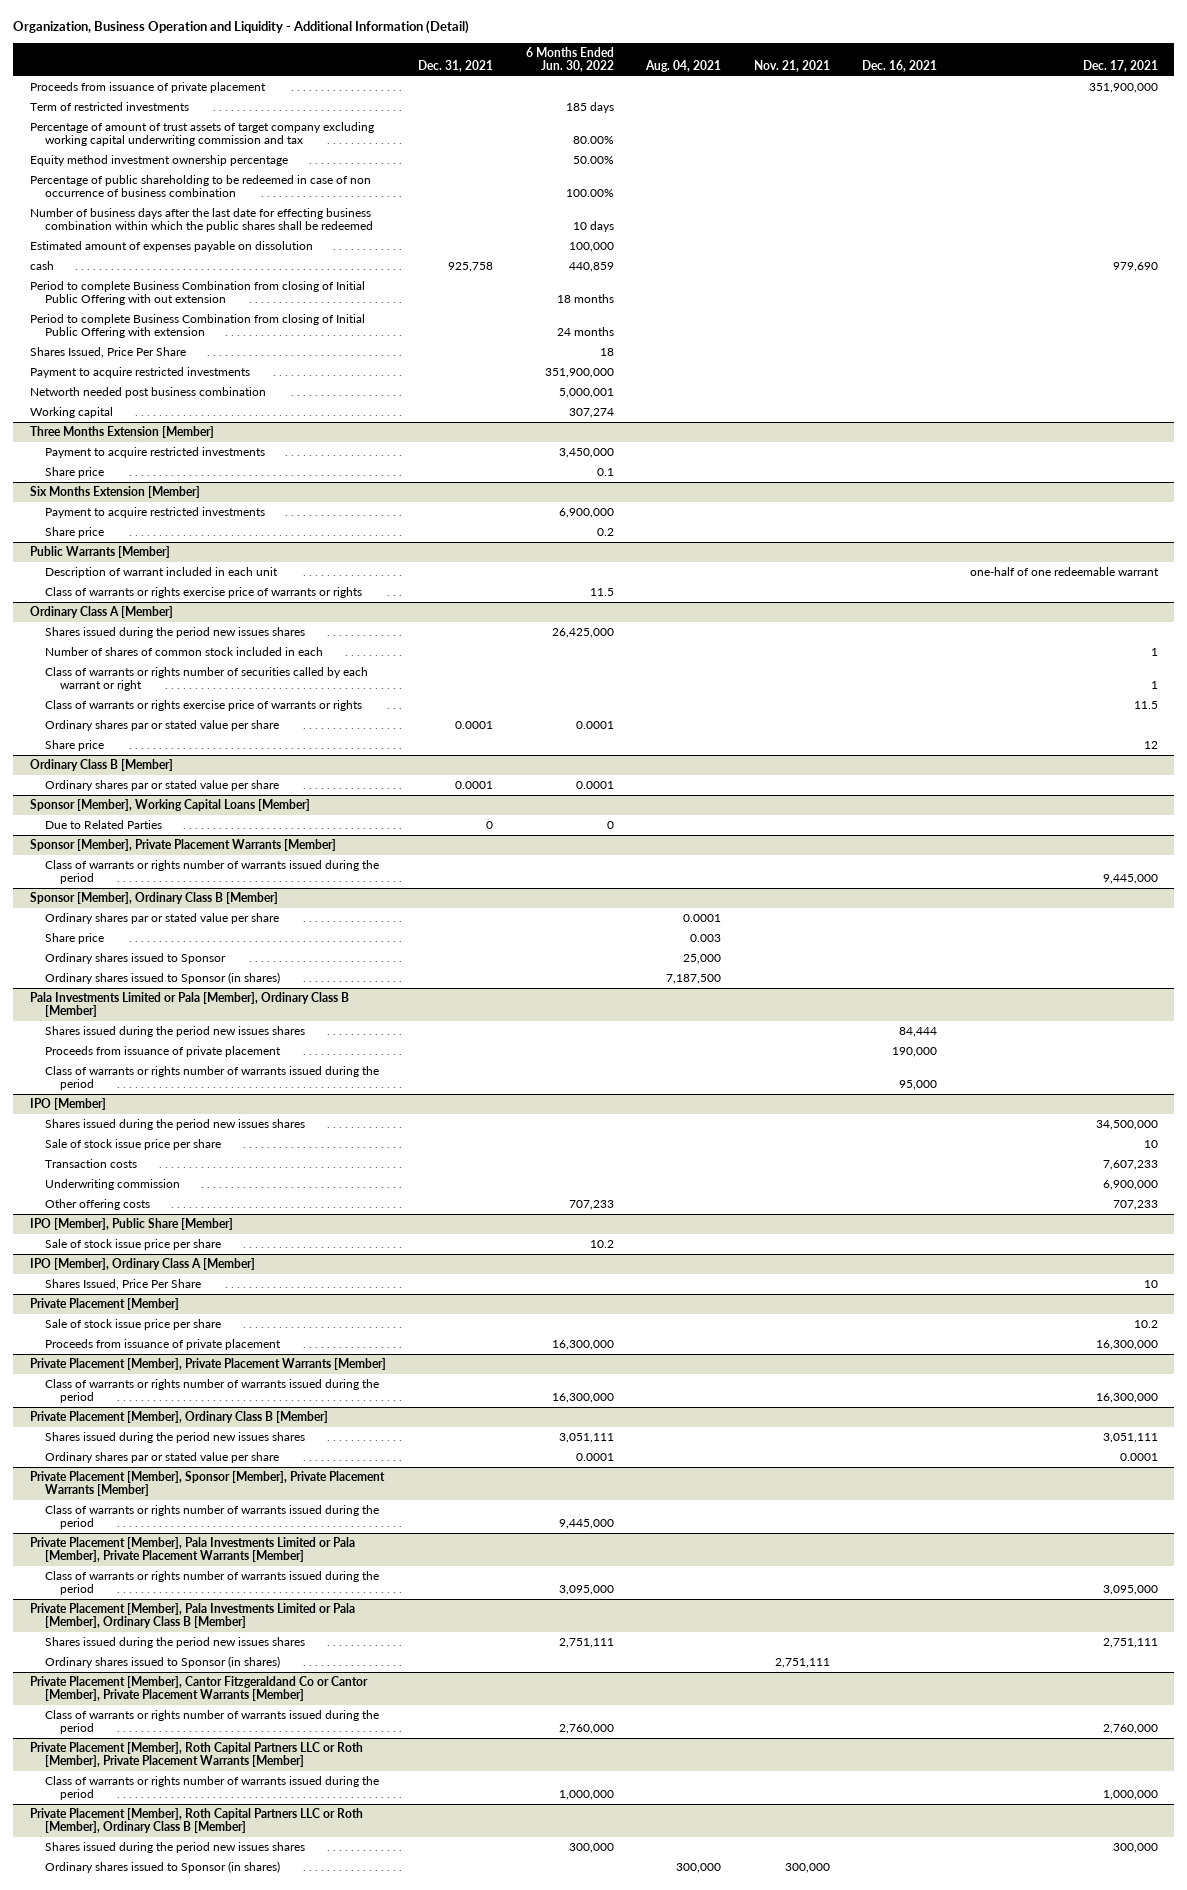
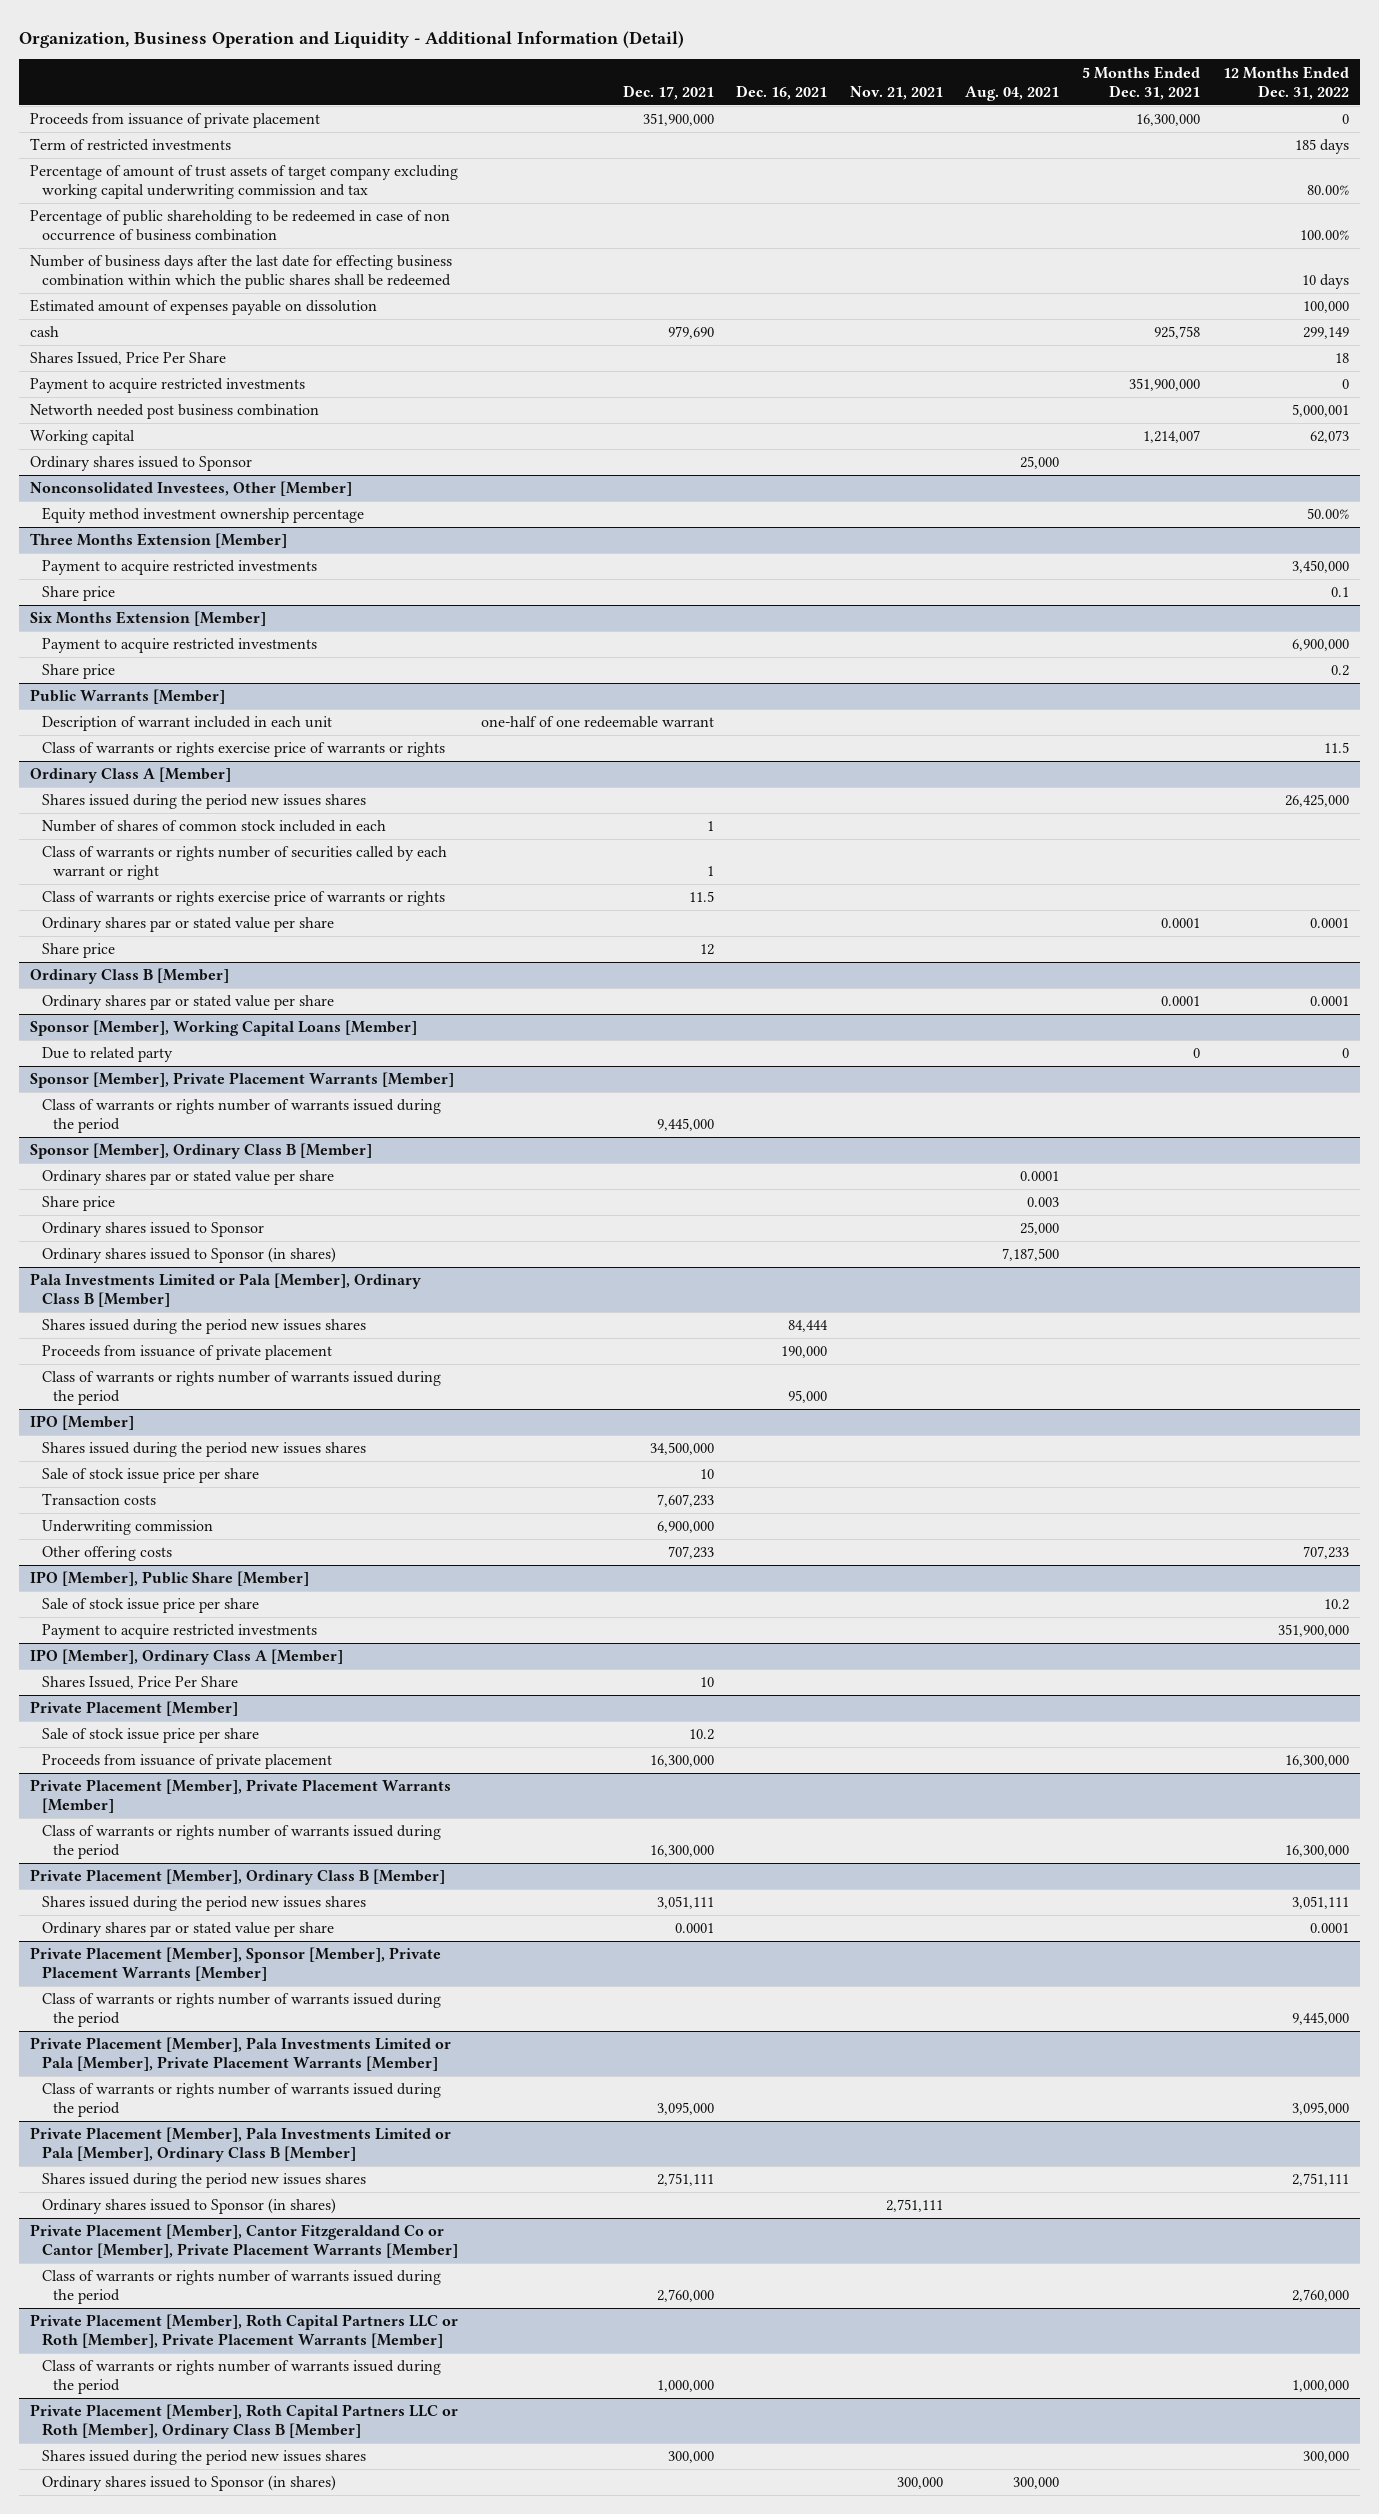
- | Dec. 31, 2021 | 6 Months Ended Jun. 30, 2022 | Aug. 04, 2021 | Nov. 21, 2021 | Dec. 16, 2021 | Dec. 17, 2021
+ | Dec. 17, 2021 | Dec. 16, 2021 | Nov. 21, 2021 | Aug. 04, 2021 | 5 Months Ended Dec. 31, 2021 | 12 Months Ended Dec. 31, 2022
- Equity method investment ownership percentage | | 50.00% | | | |
- Period to complete Business Combination from closing of Initial Public Offering with out extension | | 18 months | | | |
- Period to complete Business Combination from closing of Initial Public Offering with extension | | 24 months | | | |
+ Ordinary shares issued to Sponsor | | | | 25,000 | |
+ Nonconsolidated Investees, Other [Member]
+ Equity method investment ownership percentage | | | | | | 50.00%
@ Sponsor [Member], Working Capital Loans [Member]
- Due to Related Parties | 0 | 0 | | | |
+ Due to related party | | | | | 0 | 0
@ IPO [Member], Public Share [Member]
+ Payment to acquire restricted investments | | | | | | 351,900,000

